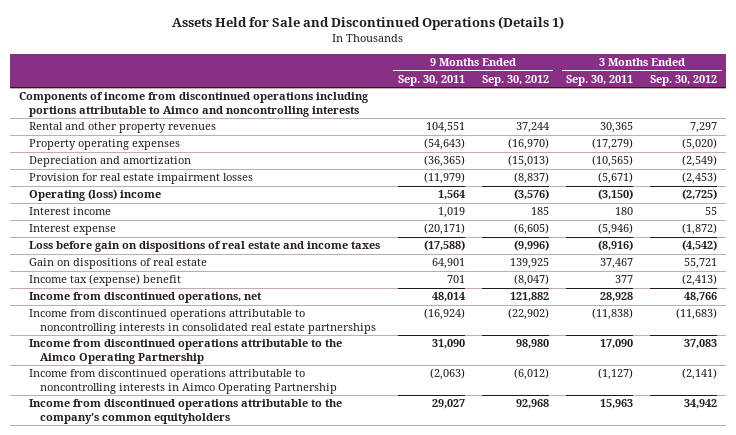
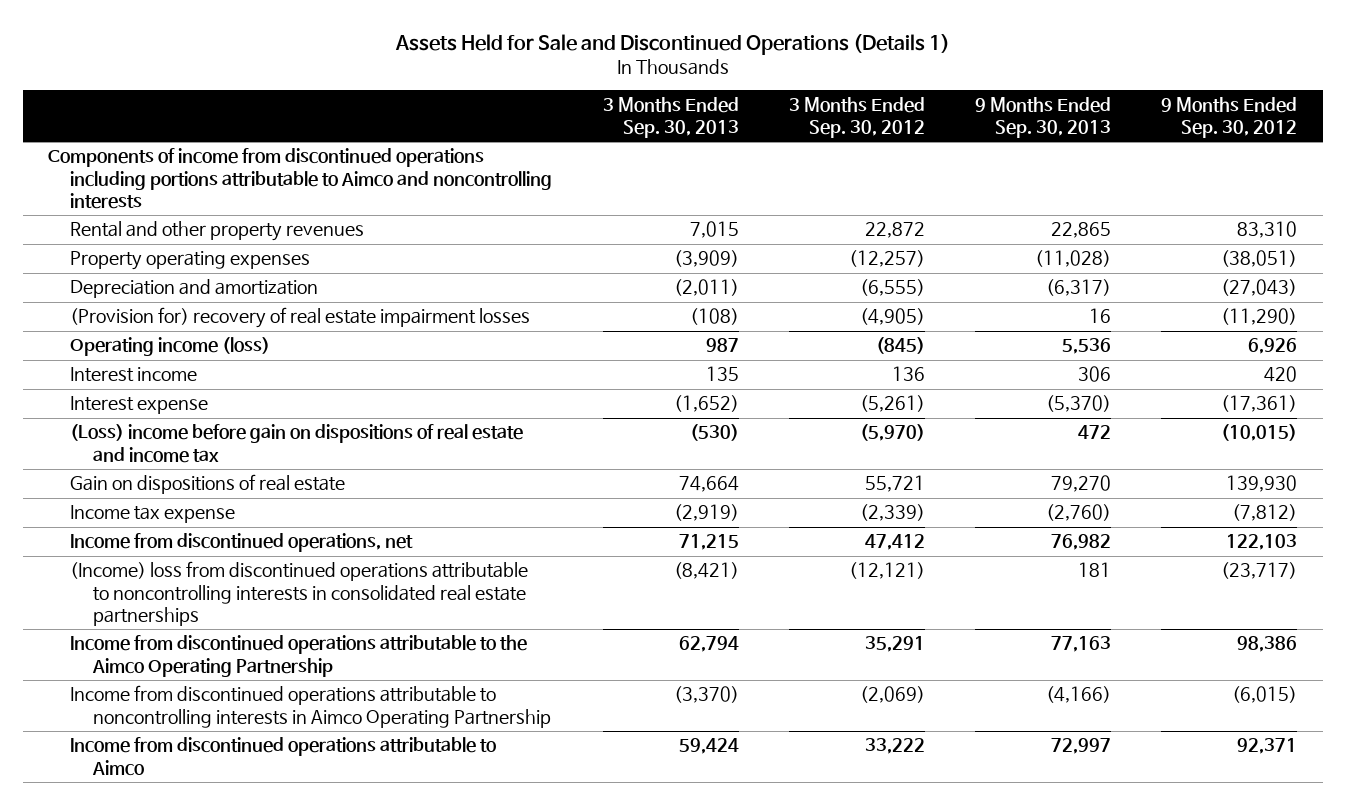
- | 9 Months Ended Sep. 30, 2011 | 9 Months Ended Sep. 30, 2012 | 3 Months Ended Sep. 30, 2011 | 3 Months Ended Sep. 30, 2012
+ | 3 Months Ended Sep. 30, 2013 | 3 Months Ended Sep. 30, 2012 | 9 Months Ended Sep. 30, 2013 | 9 Months Ended Sep. 30, 2012
- Rental and other property revenues | 104,551 | 37,244 | 30,365 | 7,297
- Property operating expenses | (54,643) | (16,970) | (17,279) | (5,020)
- Depreciation and amortization | (36,365) | (15,013) | (10,565) | (2,549)
- Provision for real estate impairment losses | (11,979) | (8,837) | (5,671) | (2,453)
- Operating (loss) income | 1,564 | (3,576) | (3,150) | (2,725)
- Interest income | 1,019 | 185 | 180 | 55
- Interest expense | (20,171) | (6,605) | (5,946) | (1,872)
- Loss before gain on dispositions of real estate and income taxes | (17,588) | (9,996) | (8,916) | (4,542)
- Gain on dispositions of real estate | 64,901 | 139,925 | 37,467 | 55,721
- Income tax (expense) benefit | 701 | (8,047) | 377 | (2,413)
- Income from discontinued operations, net | 48,014 | 121,882 | 28,928 | 48,766
- Income from discontinued operations attributable to noncontrolling interests in consolidated real estate partnerships | (16,924) | (22,902) | (11,838) | (11,683)
- Income from discontinued operations attributable to the Aimco Operating Partnership | 31,090 | 98,980 | 17,090 | 37,083
- Income from discontinued operations attributable to noncontrolling interests in Aimco Operating Partnership | (2,063) | (6,012) | (1,127) | (2,141)
- Income from discontinued operations attributable to the company's common equityholders | 29,027 | 92,968 | 15,963 | 34,942
+ Rental and other property revenues | 7,015 | 22,872 | 22,865 | 83,310
+ Property operating expenses | (3,909) | (12,257) | (11,028) | (38,051)
+ Depreciation and amortization | (2,011) | (6,555) | (6,317) | (27,043)
+ (Provision for) recovery of real estate impairment losses | (108) | (4,905) | 16 | (11,290)
+ Operating income (loss) | 987 | (845) | 5,536 | 6,926
+ Interest income | 135 | 136 | 306 | 420
+ Interest expense | (1,652) | (5,261) | (5,370) | (17,361)
+ (Loss) income before gain on dispositions of real estate and income tax | (530) | (5,970) | 472 | (10,015)
+ Gain on dispositions of real estate | 74,664 | 55,721 | 79,270 | 139,930
+ Income tax expense | (2,919) | (2,339) | (2,760) | (7,812)
+ Income from discontinued operations, net | 71,215 | 47,412 | 76,982 | 122,103
+ (Income) loss from discontinued operations attributable to noncontrolling interests in consolidated real estate partnerships | (8,421) | (12,121) | 181 | (23,717)
+ Income from discontinued operations attributable to the Aimco Operating Partnership | 62,794 | 35,291 | 77,163 | 98,386
+ Income from discontinued operations attributable to noncontrolling interests in Aimco Operating Partnership | (3,370) | (2,069) | (4,166) | (6,015)
+ Income from discontinued operations attributable to Aimco | 59,424 | 33,222 | 72,997 | 92,371

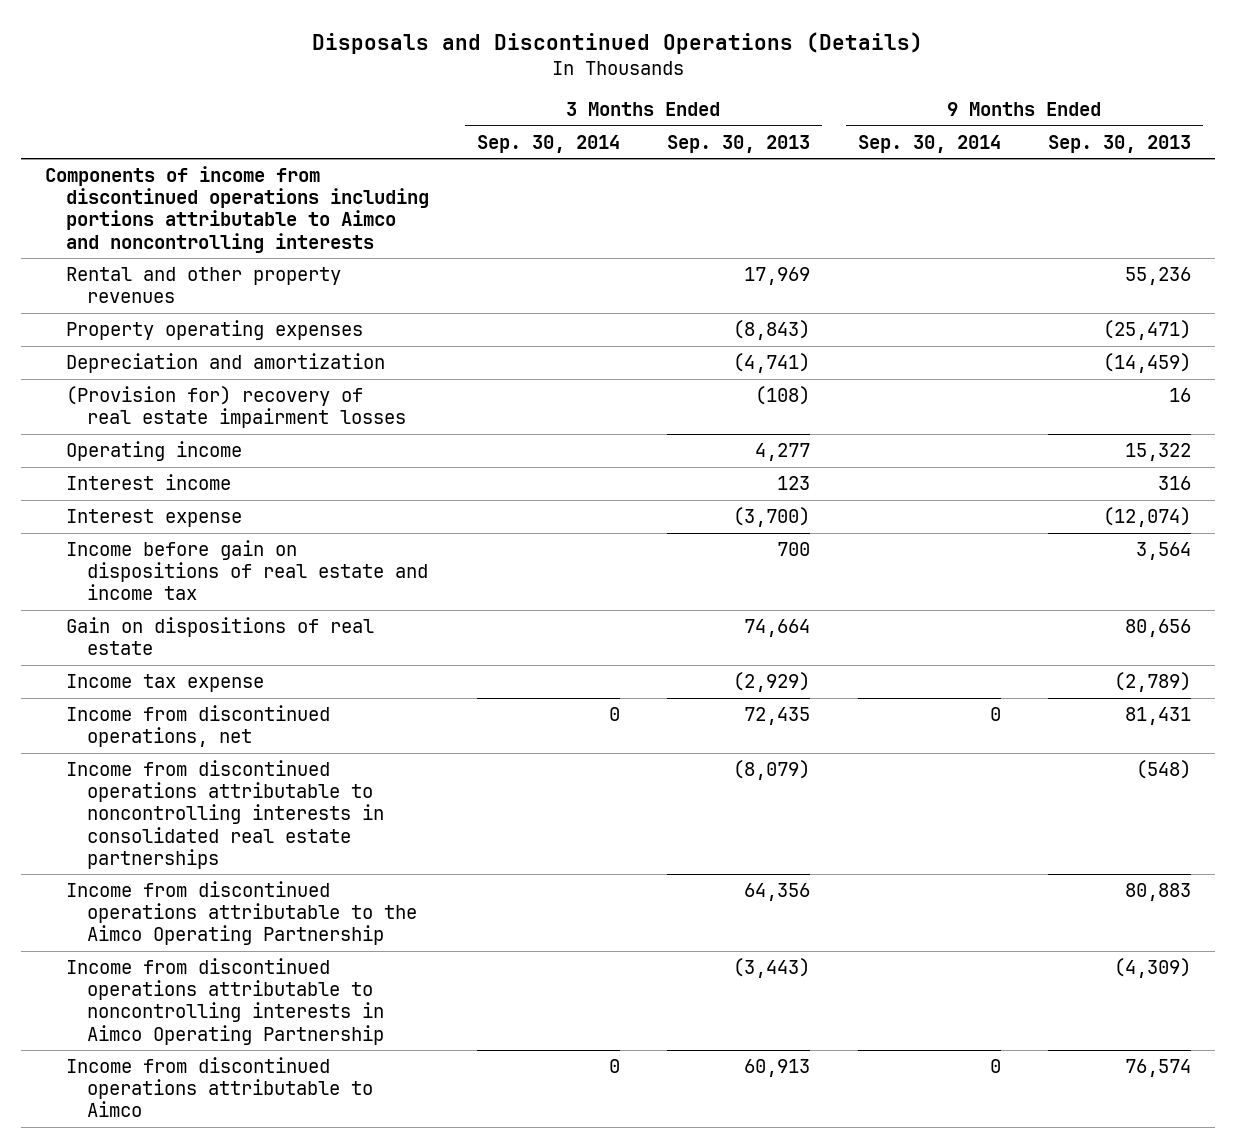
- Assets Held for Sale and Discontinued Operations (Details 1)
+ Disposals and Discontinued Operations (Details)
- | 3 Months Ended Sep. 30, 2013 | 3 Months Ended Sep. 30, 2012 | 9 Months Ended Sep. 30, 2013 | 9 Months Ended Sep. 30, 2012
+ | 3 Months Ended Sep. 30, 2014 | 3 Months Ended Sep. 30, 2013 | 9 Months Ended Sep. 30, 2014 | 9 Months Ended Sep. 30, 2013
- Rental and other property revenues | 7,015 | 22,872 | 22,865 | 83,310
- Property operating expenses | (3,909) | (12,257) | (11,028) | (38,051)
- Depreciation and amortization | (2,011) | (6,555) | (6,317) | (27,043)
+ Rental and other property revenues | | 17,969 | | 55,236
+ Property operating expenses | | (8,843) | | (25,471)
+ Depreciation and amortization | | (4,741) | | (14,459)
- Operating income (loss) | 987 | (845) | 5,536 | 6,926
- Interest income | 135 | 136 | 306 | 420
- Interest expense | (1,652) | (5,261) | (5,370) | (17,361)
- (Loss) income before gain on dispositions of real estate and income tax | (530) | (5,970) | 472 | (10,015)
- Gain on dispositions of real estate | 74,664 | 55,721 | 79,270 | 139,930
- Income tax expense | (2,919) | (2,339) | (2,760) | (7,812)
- Income from discontinued operations, net | 71,215 | 47,412 | 76,982 | 122,103
- (Income) loss from discontinued operations attributable to noncontrolling interests in consolidated real estate partnerships | (8,421) | (12,121) | 181 | (23,717)
- Income from discontinued operations attributable to the Aimco Operating Partnership | 62,794 | 35,291 | 77,163 | 98,386
- Income from discontinued operations attributable to noncontrolling interests in Aimco Operating Partnership | (3,370) | (2,069) | (4,166) | (6,015)
- Income from discontinued operations attributable to Aimco | 59,424 | 33,222 | 72,997 | 92,371
+ Operating income | | 4,277 | | 15,322
+ Interest income | | 123 | | 316
+ Interest expense | | (3,700) | | (12,074)
+ Income before gain on dispositions of real estate and income tax | | 700 | | 3,564
+ Gain on dispositions of real estate | | 74,664 | | 80,656
+ Income tax expense | | (2,929) | | (2,789)
+ Income from discontinued operations, net | 0 | 72,435 | 0 | 81,431
+ Income from discontinued operations attributable to noncontrolling interests in consolidated real estate partnerships | | (8,079) | | (548)
+ Income from discontinued operations attributable to the Aimco Operating Partnership | | 64,356 | | 80,883
+ Income from discontinued operations attributable to noncontrolling interests in Aimco Operating Partnership | | (3,443) | | (4,309)
+ Income from discontinued operations attributable to Aimco | 0 | 60,913 | 0 | 76,574

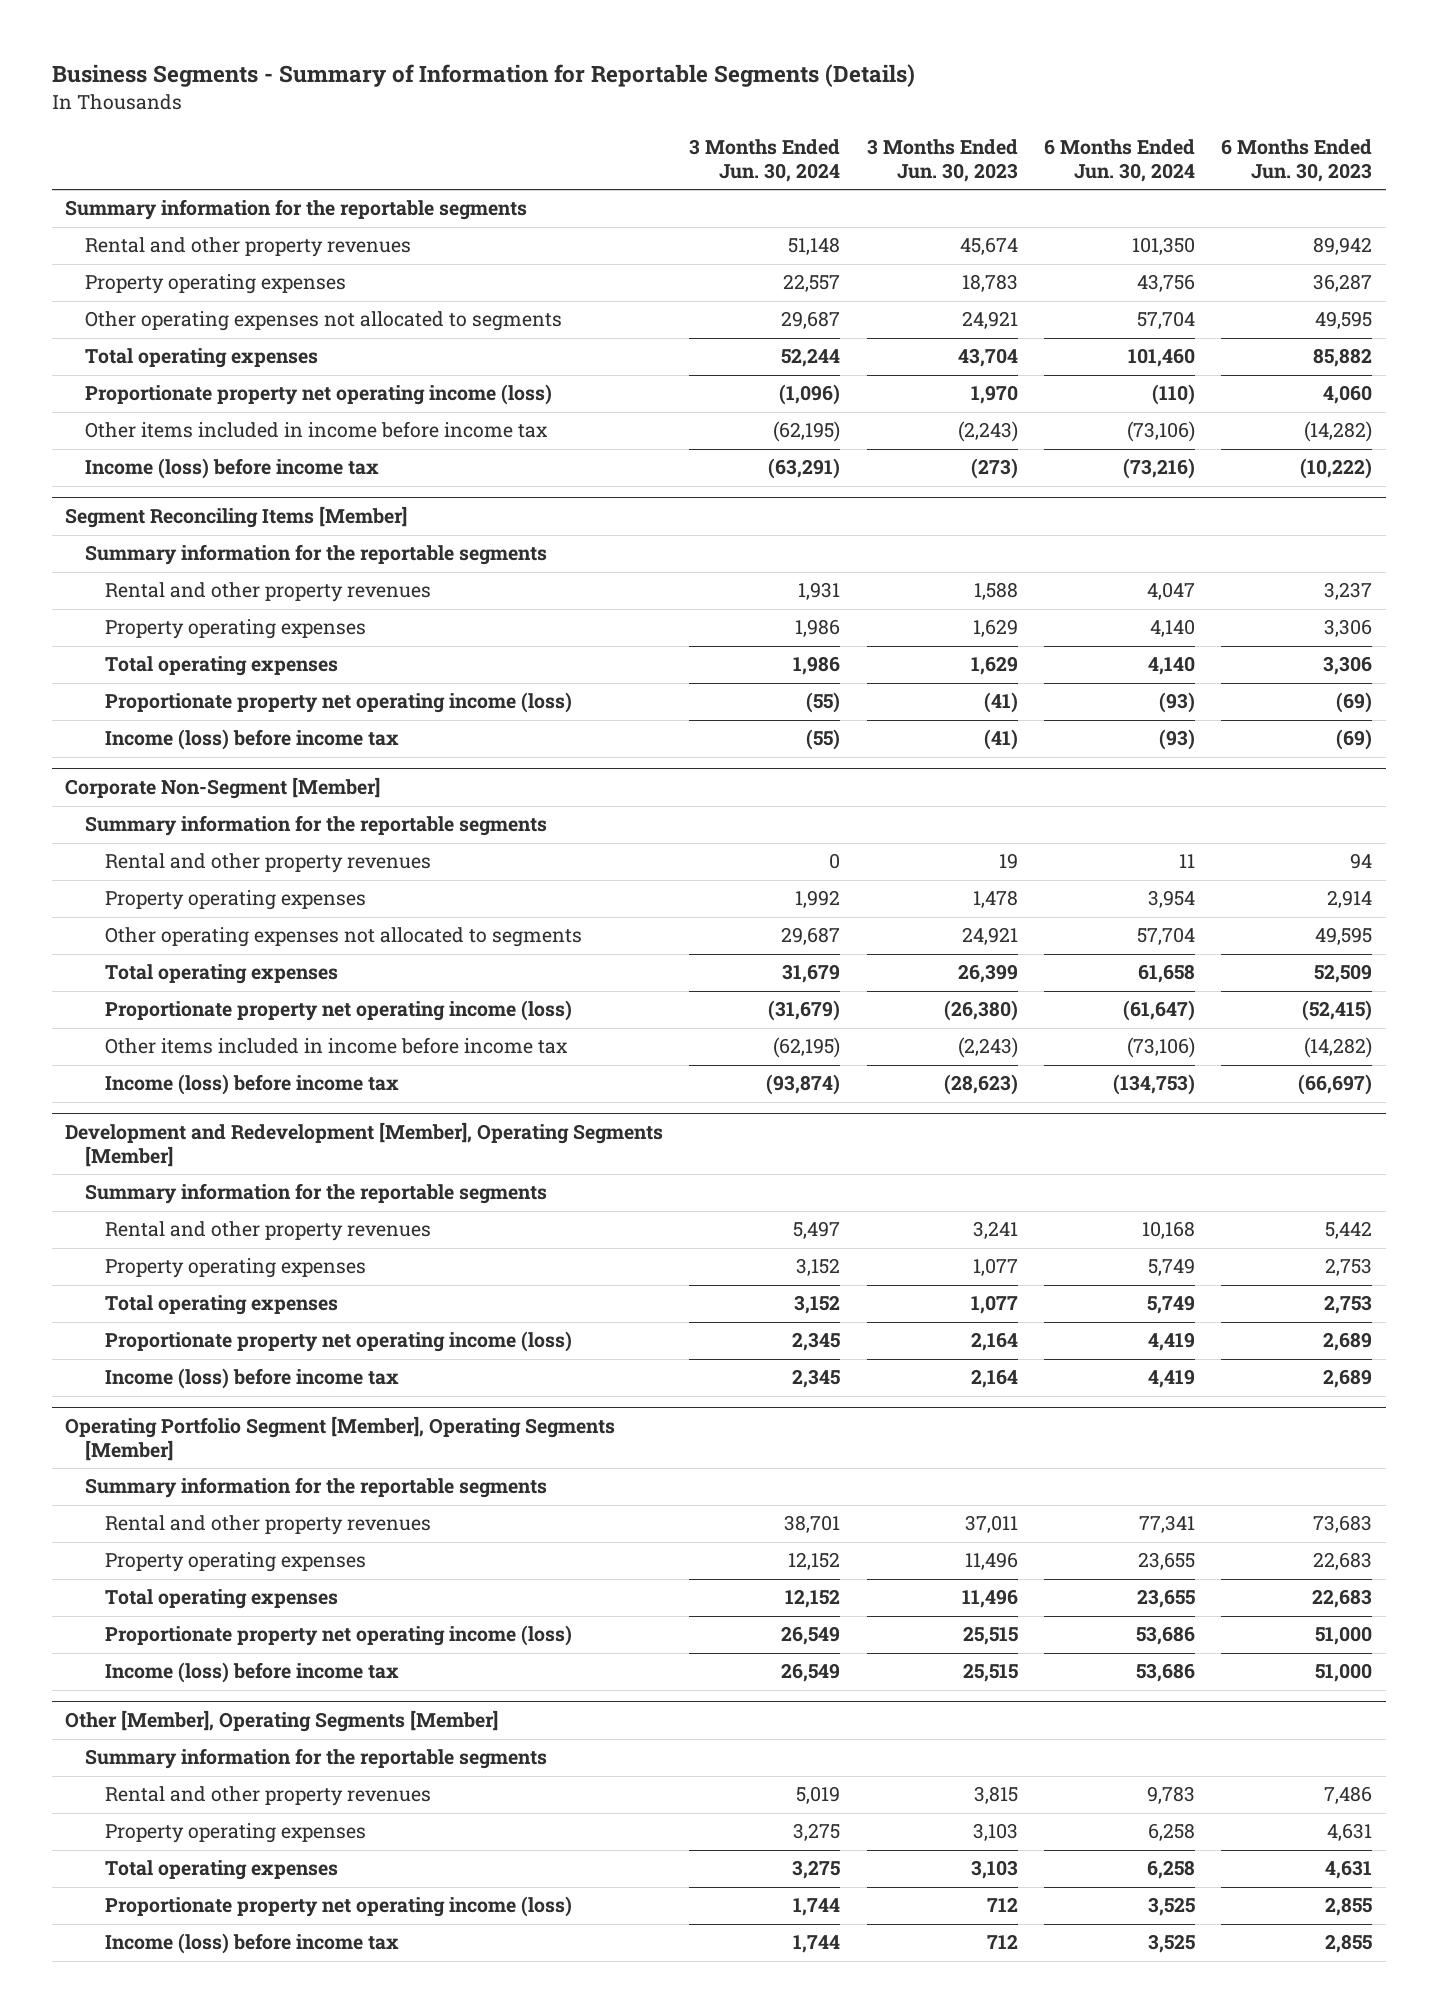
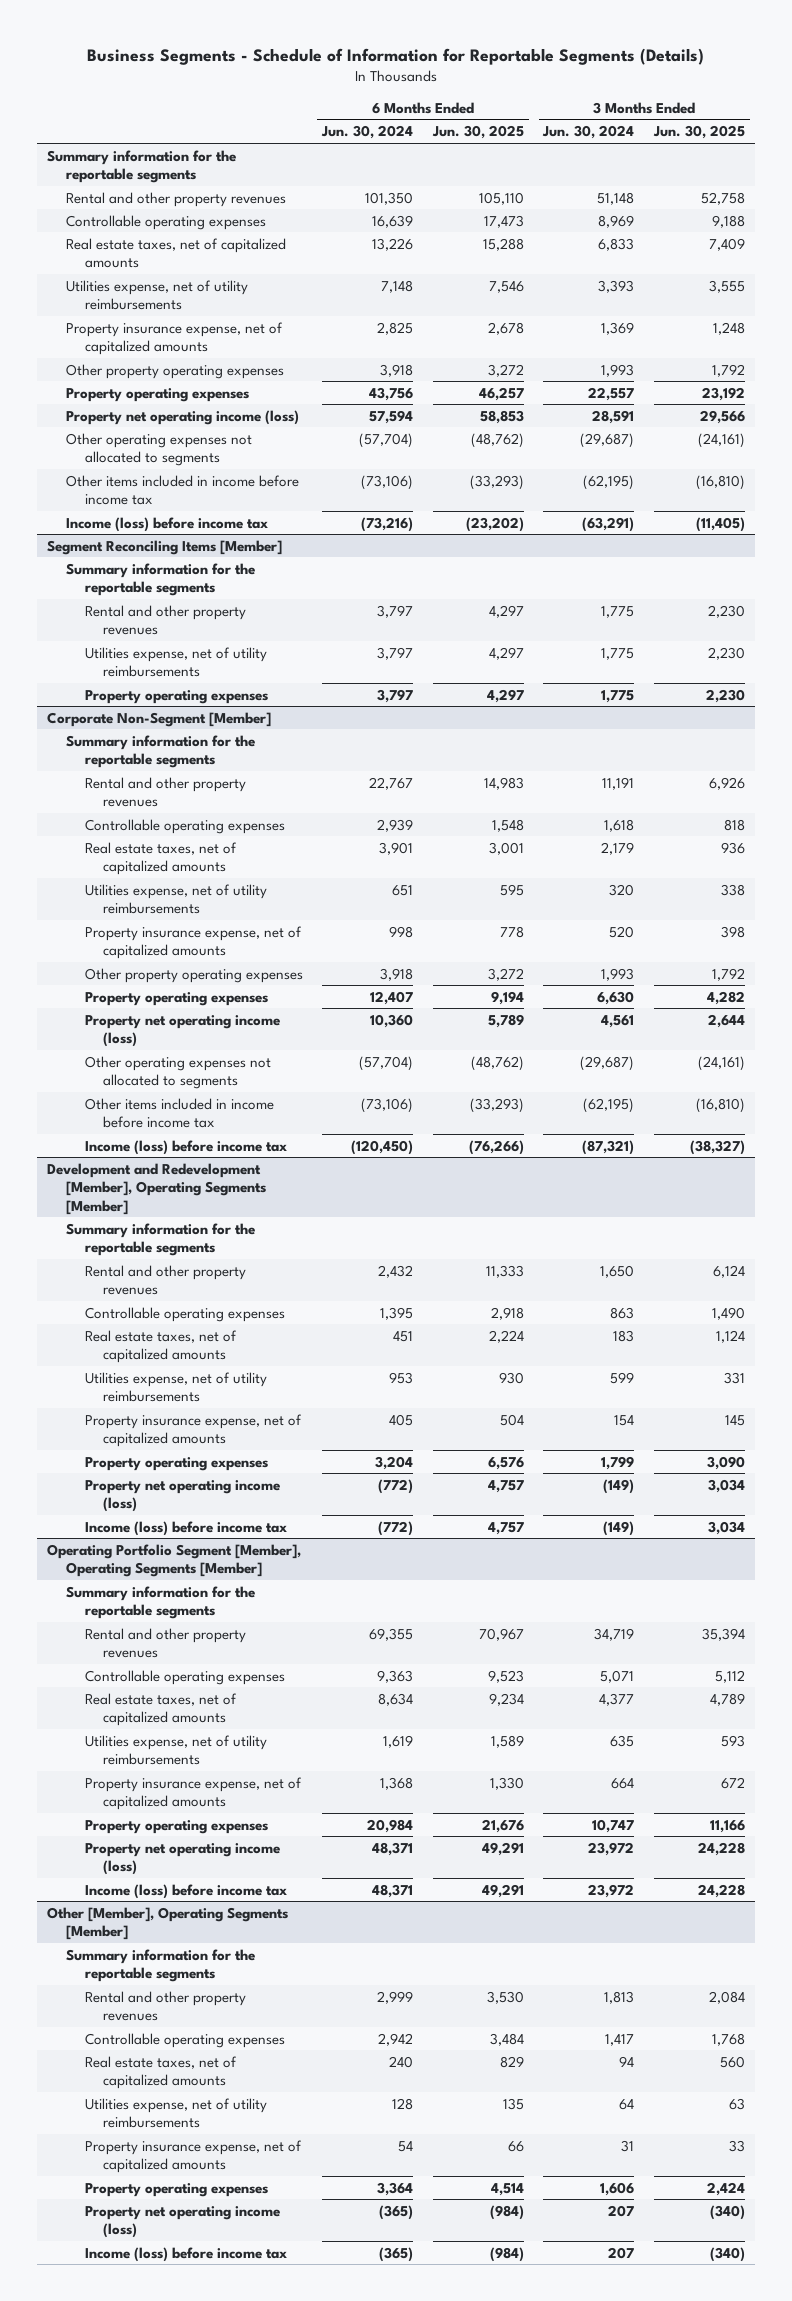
- Business Segments - Summary of Information for Reportable Segments (Details)
+ Business Segments - Schedule of Information for Reportable Segments (Details)
- | 3 Months Ended Jun. 30, 2024 | 3 Months Ended Jun. 30, 2023 | 6 Months Ended Jun. 30, 2024 | 6 Months Ended Jun. 30, 2023
+ | 6 Months Ended Jun. 30, 2024 | 6 Months Ended Jun. 30, 2025 | 3 Months Ended Jun. 30, 2024 | 3 Months Ended Jun. 30, 2025
+ Controllable operating expenses | 16,639 | 17,473 | 8,969 | 9,188
+ Real estate taxes, net of capitalized amounts | 13,226 | 15,288 | 6,833 | 7,409
+ Utilities expense, net of utility reimbursements | 7,148 | 7,546 | 3,393 | 3,555
+ Property insurance expense, net of capitalized amounts | 2,825 | 2,678 | 1,369 | 1,248
+ Other property operating expenses | 3,918 | 3,272 | 1,993 | 1,792
- Other operating expenses not allocated to segments | 29,687 | 24,921 | 57,704 | 49,595
- Total operating expenses | 52,244 | 43,704 | 101,460 | 85,882
- Proportionate property net operating income (loss) | (1,096) | 1,970 | (110) | 4,060
+ Property net operating income (loss) | 57,594 | 58,853 | 28,591 | 29,566
+ Other operating expenses not allocated to segments | (57,704) | (48,762) | (29,687) | (24,161)
@ Segment Reconciling Items [Member]
- Rental and other property revenues | 1,931 | 1,588 | 4,047 | 3,237
- Property operating expenses | 1,986 | 1,629 | 4,140 | 3,306
- Total operating expenses | 1,986 | 1,629 | 4,140 | 3,306
- Proportionate property net operating income (loss) | (55) | (41) | (93) | (69)
- Income (loss) before income tax | (55) | (41) | (93) | (69)
+ Rental and other property revenues | 3,797 | 4,297 | 1,775 | 2,230
+ Utilities expense, net of utility reimbursements | 3,797 | 4,297 | 1,775 | 2,230
+ Property operating expenses | 3,797 | 4,297 | 1,775 | 2,230
@ Corporate Non-Segment [Member]
- Rental and other property revenues | 0 | 19 | 11 | 94
- Property operating expenses | 1,992 | 1,478 | 3,954 | 2,914
- Other operating expenses not allocated to segments | 29,687 | 24,921 | 57,704 | 49,595
- Total operating expenses | 31,679 | 26,399 | 61,658 | 52,509
- Proportionate property net operating income (loss) | (31,679) | (26,380) | (61,647) | (52,415)
+ Rental and other property revenues | 22,767 | 14,983 | 11,191 | 6,926
+ Controllable operating expenses | 2,939 | 1,548 | 1,618 | 818
+ Real estate taxes, net of capitalized amounts | 3,901 | 3,001 | 2,179 | 936
+ Utilities expense, net of utility reimbursements | 651 | 595 | 320 | 338
+ Property insurance expense, net of capitalized amounts | 998 | 778 | 520 | 398
+ Other property operating expenses | 3,918 | 3,272 | 1,993 | 1,792
+ Property operating expenses | 12,407 | 9,194 | 6,630 | 4,282
+ Property net operating income (loss) | 10,360 | 5,789 | 4,561 | 2,644
+ Other operating expenses not allocated to segments | (57,704) | (48,762) | (29,687) | (24,161)
- Income (loss) before income tax | (93,874) | (28,623) | (134,753) | (66,697)
+ Income (loss) before income tax | (120,450) | (76,266) | (87,321) | (38,327)
@ Development and Redevelopment [Member], Operating Segments [Member]
- Rental and other property revenues | 5,497 | 3,241 | 10,168 | 5,442
- Property operating expenses | 3,152 | 1,077 | 5,749 | 2,753
- Total operating expenses | 3,152 | 1,077 | 5,749 | 2,753
- Proportionate property net operating income (loss) | 2,345 | 2,164 | 4,419 | 2,689
- Income (loss) before income tax | 2,345 | 2,164 | 4,419 | 2,689
+ Rental and other property revenues | 2,432 | 11,333 | 1,650 | 6,124
+ Controllable operating expenses | 1,395 | 2,918 | 863 | 1,490
+ Real estate taxes, net of capitalized amounts | 451 | 2,224 | 183 | 1,124
+ Utilities expense, net of utility reimbursements | 953 | 930 | 599 | 331
+ Property insurance expense, net of capitalized amounts | 405 | 504 | 154 | 145
+ Property operating expenses | 3,204 | 6,576 | 1,799 | 3,090
+ Property net operating income (loss) | (772) | 4,757 | (149) | 3,034
+ Income (loss) before income tax | (772) | 4,757 | (149) | 3,034
@ Operating Portfolio Segment [Member], Operating Segments [Member]
- Rental and other property revenues | 38,701 | 37,011 | 77,341 | 73,683
- Property operating expenses | 12,152 | 11,496 | 23,655 | 22,683
- Total operating expenses | 12,152 | 11,496 | 23,655 | 22,683
- Proportionate property net operating income (loss) | 26,549 | 25,515 | 53,686 | 51,000
- Income (loss) before income tax | 26,549 | 25,515 | 53,686 | 51,000
+ Rental and other property revenues | 69,355 | 70,967 | 34,719 | 35,394
+ Controllable operating expenses | 9,363 | 9,523 | 5,071 | 5,112
+ Real estate taxes, net of capitalized amounts | 8,634 | 9,234 | 4,377 | 4,789
+ Utilities expense, net of utility reimbursements | 1,619 | 1,589 | 635 | 593
+ Property insurance expense, net of capitalized amounts | 1,368 | 1,330 | 664 | 672
+ Property operating expenses | 20,984 | 21,676 | 10,747 | 11,166
+ Property net operating income (loss) | 48,371 | 49,291 | 23,972 | 24,228
+ Income (loss) before income tax | 48,371 | 49,291 | 23,972 | 24,228
@ Other [Member], Operating Segments [Member]
- Rental and other property revenues | 5,019 | 3,815 | 9,783 | 7,486
- Property operating expenses | 3,275 | 3,103 | 6,258 | 4,631
- Total operating expenses | 3,275 | 3,103 | 6,258 | 4,631
- Proportionate property net operating income (loss) | 1,744 | 712 | 3,525 | 2,855
- Income (loss) before income tax | 1,744 | 712 | 3,525 | 2,855
+ Rental and other property revenues | 2,999 | 3,530 | 1,813 | 2,084
+ Controllable operating expenses | 2,942 | 3,484 | 1,417 | 1,768
+ Real estate taxes, net of capitalized amounts | 240 | 829 | 94 | 560
+ Utilities expense, net of utility reimbursements | 128 | 135 | 64 | 63
+ Property insurance expense, net of capitalized amounts | 54 | 66 | 31 | 33
+ Property operating expenses | 3,364 | 4,514 | 1,606 | 2,424
+ Property net operating income (loss) | (365) | (984) | 207 | (340)
+ Income (loss) before income tax | (365) | (984) | 207 | (340)

